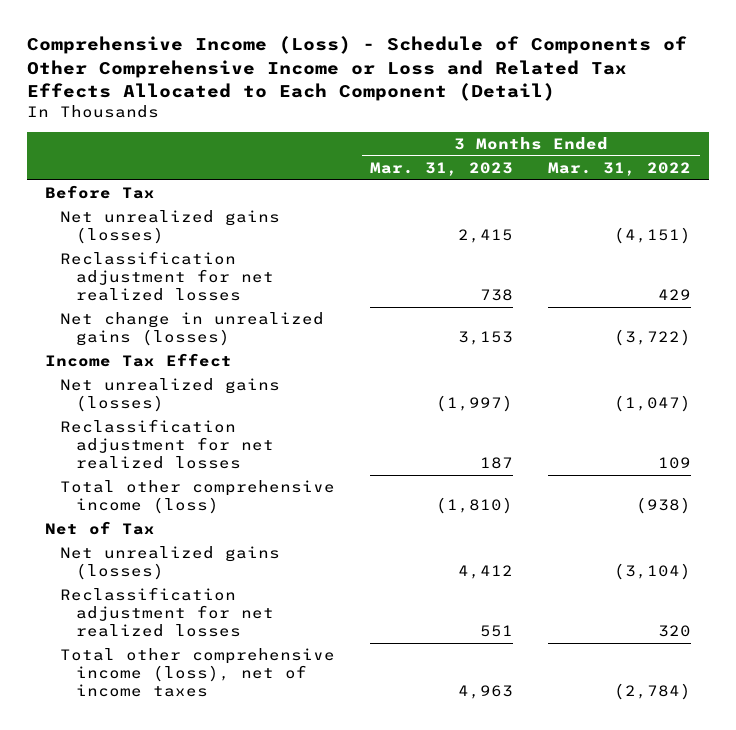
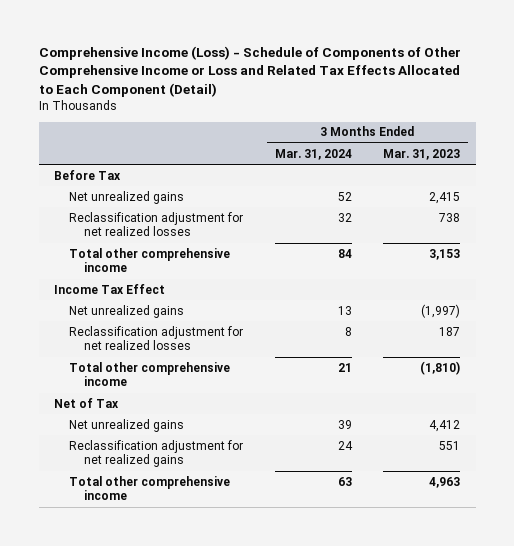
- | 3 Months Ended Mar. 31, 2023 | 3 Months Ended Mar. 31, 2022
+ | 3 Months Ended Mar. 31, 2024 | 3 Months Ended Mar. 31, 2023
- Net unrealized gains (losses) | 2,415 | (4,151)
+ Net unrealized gains | 52 | 2,415
- Net change in unrealized gains (losses) | 3,153 | (3,722)
+ Total other comprehensive income | 84 | 3,153
- Net unrealized gains (losses) | (1,997) | (1,047)
+ Net unrealized gains | 13 | (1,997)
- Total other comprehensive income (loss) | (1,810) | (938)
+ Total other comprehensive income | 21 | (1,810)
- Net unrealized gains (losses) | 4,412 | (3,104)
- Reclassification adjustment for net realized losses | 551 | 320
- Total other comprehensive income (loss), net of income taxes | 4,963 | (2,784)
+ Net unrealized gains | 39 | 4,412
+ Reclassification adjustment for net realized gains | 24 | 551
+ Total other comprehensive income | 63 | 4,963

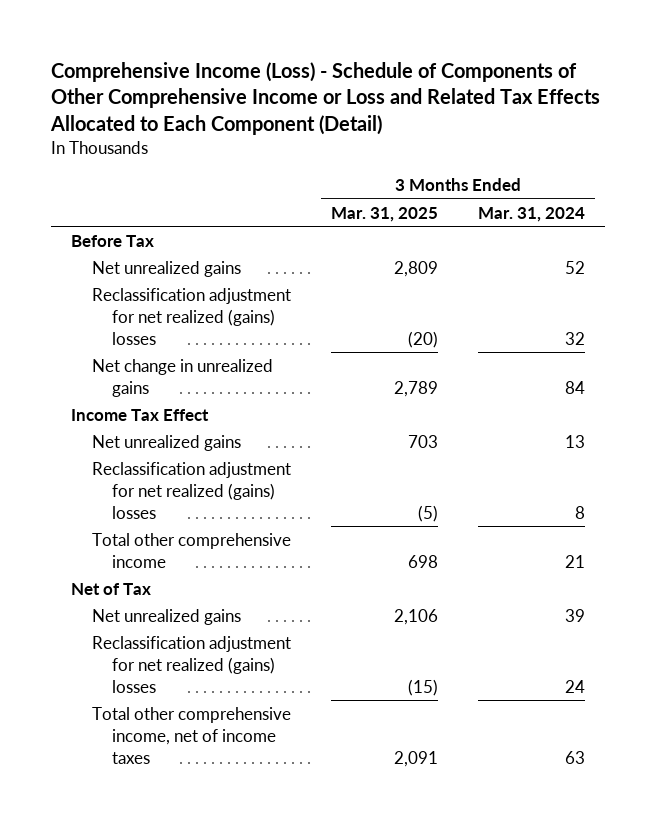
- | 3 Months Ended Mar. 31, 2024 | 3 Months Ended Mar. 31, 2023
+ | 3 Months Ended Mar. 31, 2025 | 3 Months Ended Mar. 31, 2024
- Reclassification adjustment for net realized losses | 32 | 738
- Total other comprehensive income | 84 | 3,153
+ Reclassification adjustment for net realized (gains) losses | (20) | 32
+ Net change in unrealized gains | 2,789 | 84
- Reclassification adjustment for net realized losses | 8 | 187
+ Reclassification adjustment for net realized (gains) losses | (5) | 8
- Reclassification adjustment for net realized gains | 24 | 551
- Total other comprehensive income | 63 | 4,963
+ Reclassification adjustment for net realized (gains) losses | (15) | 24
+ Total other comprehensive income, net of income taxes | 2,091 | 63

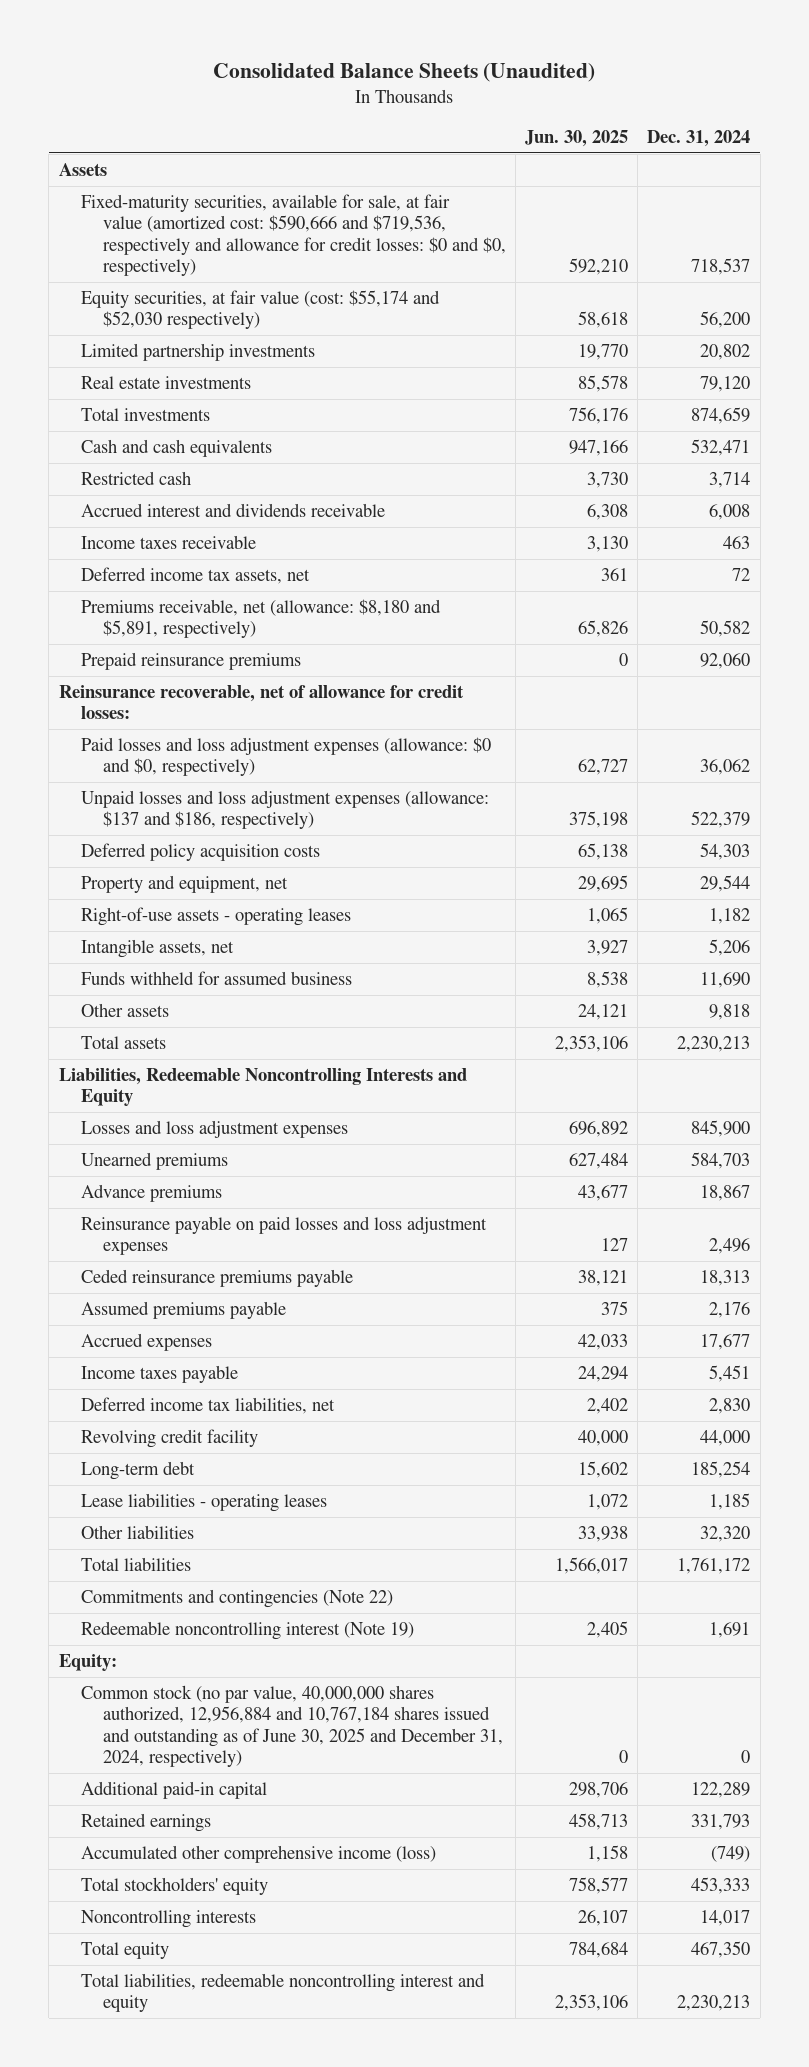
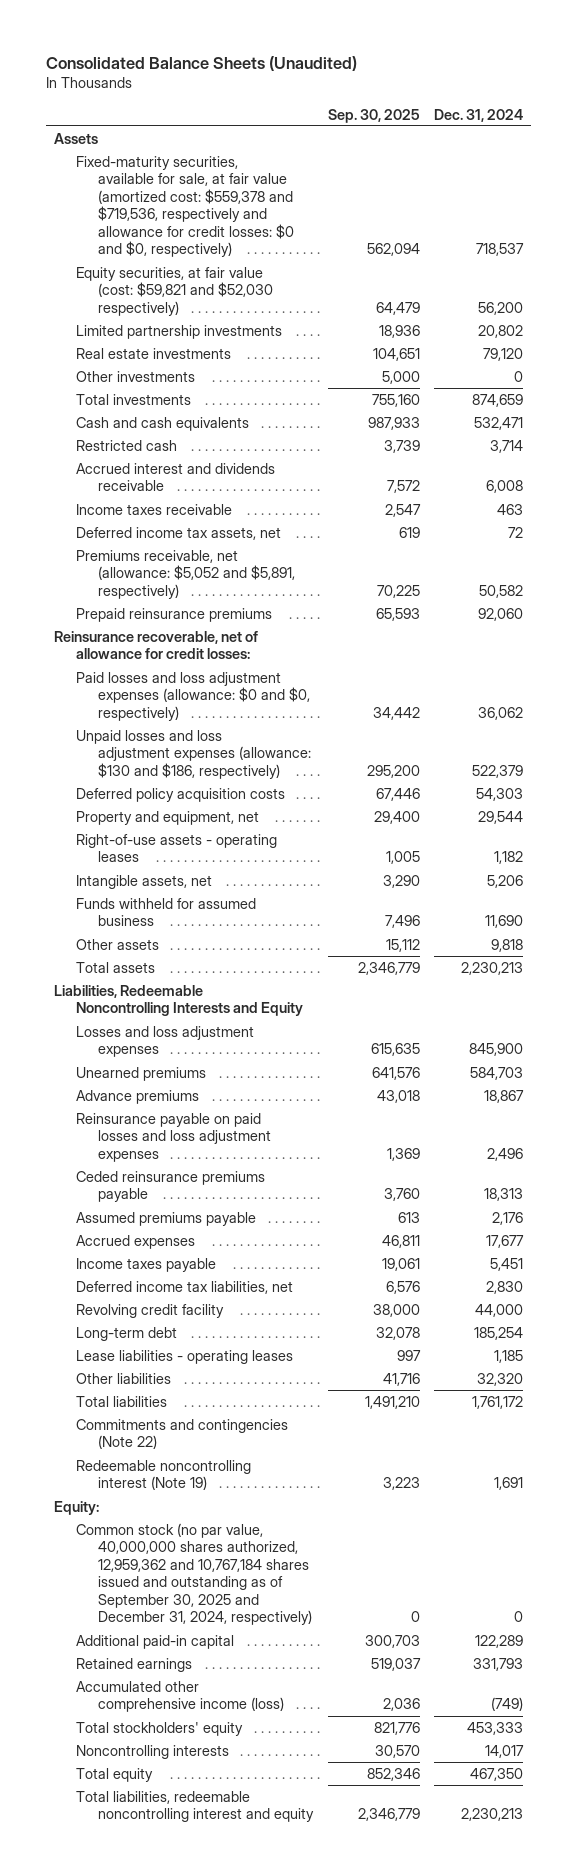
- | Jun. 30, 2025 | Dec. 31, 2024
+ | Sep. 30, 2025 | Dec. 31, 2024
- Fixed-maturity securities, available for sale, at fair value (amortized cost: $590,666 and $719,536, respectively and allowance for credit losses: $0 and $0, respectively) | 592,210 | 718,537
- Equity securities, at fair value (cost: $55,174 and $52,030 respectively) | 58,618 | 56,200
+ Fixed-maturity securities, available for sale, at fair value (amortized cost: $559,378 and $719,536, respectively and allowance for credit losses: $0 and $0, respectively) | 562,094 | 718,537
+ Equity securities, at fair value (cost: $59,821 and $52,030 respectively) | 64,479 | 56,200
+ Other investments | 5,000 | 0
- Premiums receivable, net (allowance: $8,180 and $5,891, respectively) | 65,826 | 50,582
+ Premiums receivable, net (allowance: $5,052 and $5,891, respectively) | 70,225 | 50,582
- Unpaid losses and loss adjustment expenses (allowance: $137 and $186, respectively) | 375,198 | 522,379
+ Unpaid losses and loss adjustment expenses (allowance: $130 and $186, respectively) | 295,200 | 522,379
- Common stock (no par value, 40,000,000 shares authorized, 12,956,884 and 10,767,184 shares issued and outstanding as of June 30, 2025 and December 31, 2024, respectively) | 0 | 0
+ Common stock (no par value, 40,000,000 shares authorized, 12,959,362 and 10,767,184 shares issued and outstanding as of September 30, 2025 and December 31, 2024, respectively) | 0 | 0

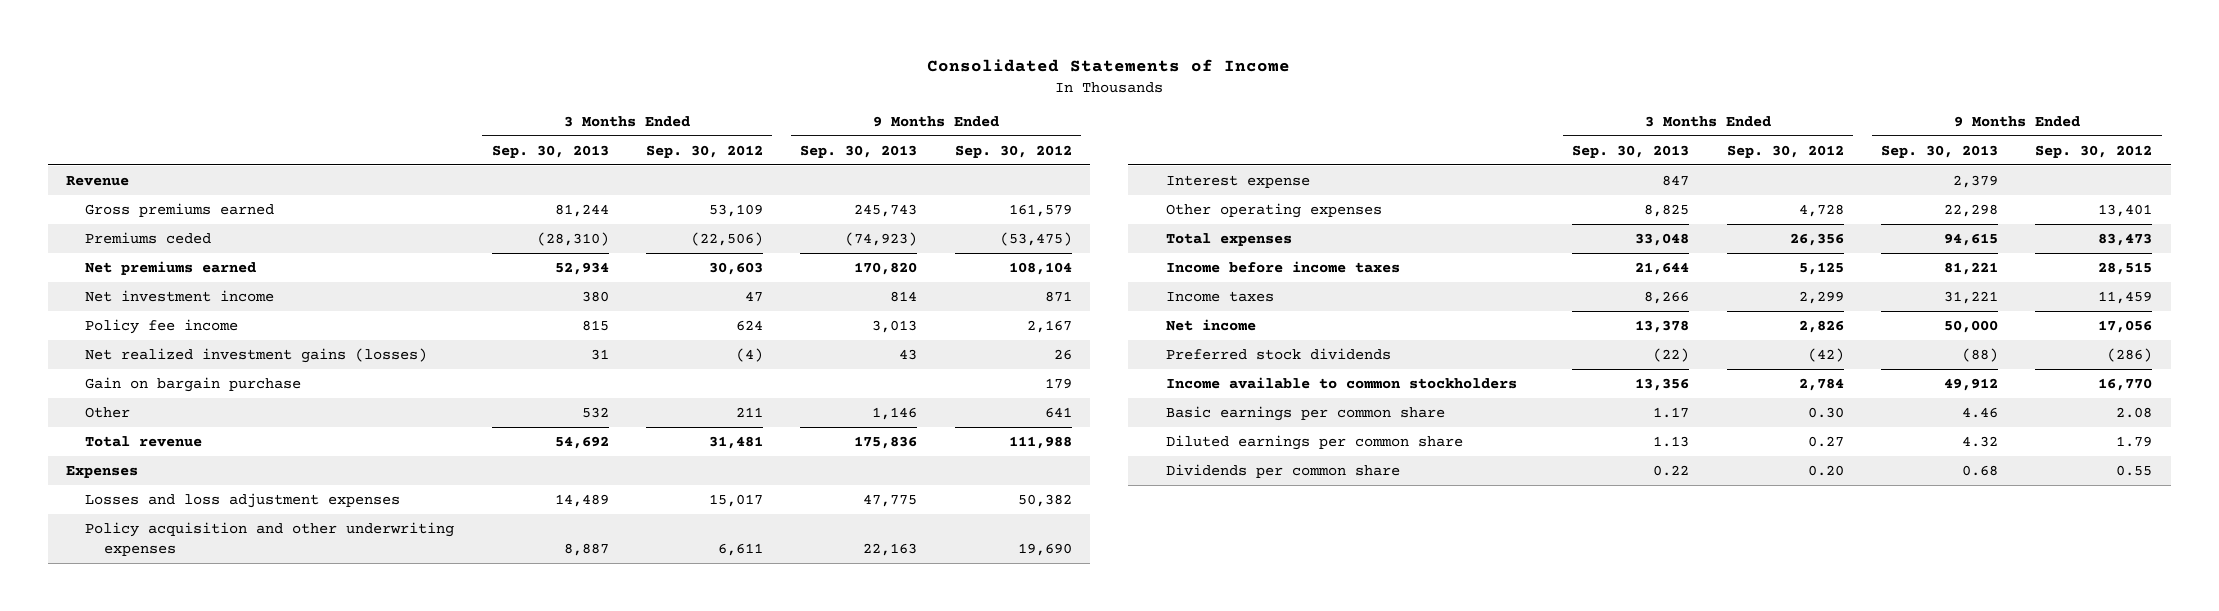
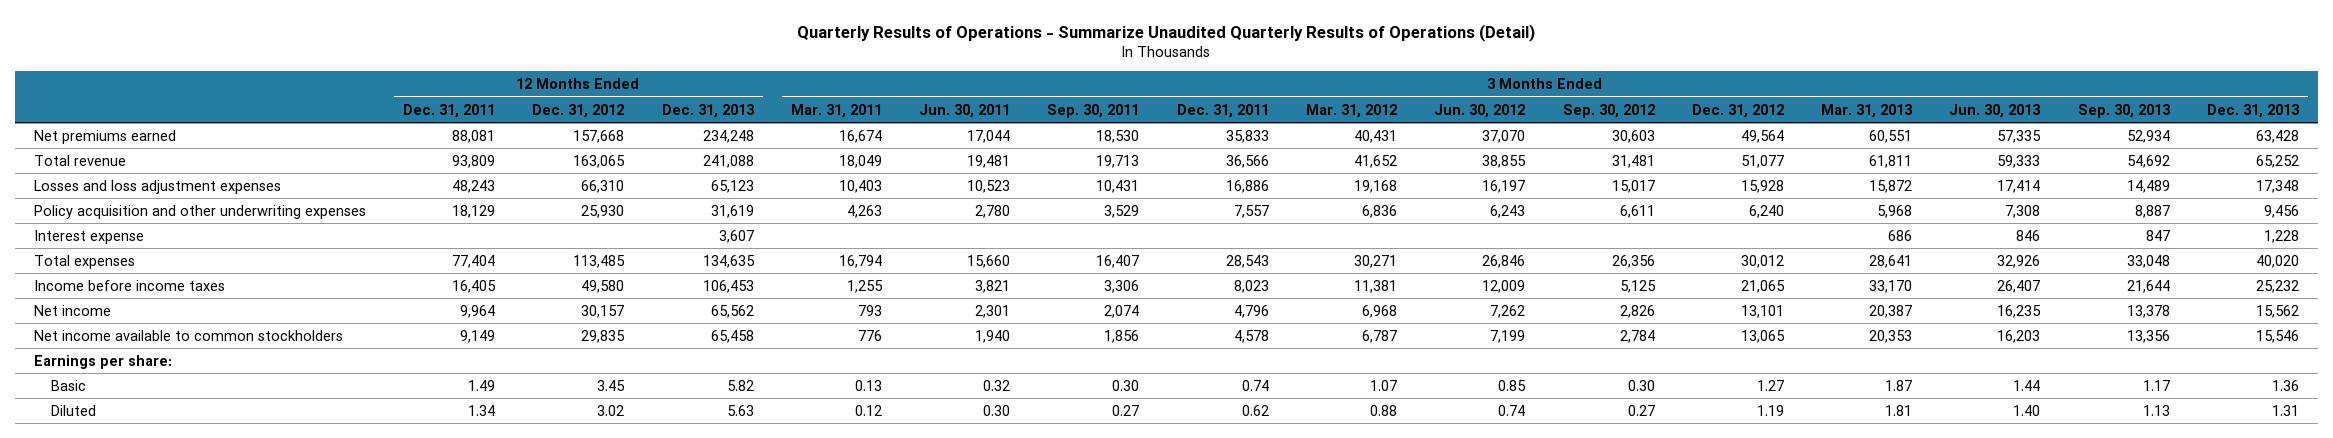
- Consolidated Statements of Income
+ Quarterly Results of Operations - Summarize Unaudited Quarterly Results of Operations (Detail)
- | 3 Months Ended Sep. 30, 2013 | 3 Months Ended Sep. 30, 2012 | 9 Months Ended Sep. 30, 2013 | 9 Months Ended Sep. 30, 2012
+ | 12 Months Ended Dec. 31, 2011 | 12 Months Ended Dec. 31, 2012 | 12 Months Ended Dec. 31, 2013 | 3 Months Ended Mar. 31, 2011 | 3 Months Ended Jun. 30, 2011 | 3 Months Ended Sep. 30, 2011 | 3 Months Ended Dec. 31, 2011 | 3 Months Ended Mar. 31, 2012 | 3 Months Ended Jun. 30, 2012 | 3 Months Ended Sep. 30, 2012 | 3 Months Ended Dec. 31, 2012 | 3 Months Ended Mar. 31, 2013 | 3 Months Ended Jun. 30, 2013 | 3 Months Ended Sep. 30, 2013 | 3 Months Ended Dec. 31, 2013
- Revenue
- Gross premiums earned | 81,244 | 53,109 | 245,743 | 161,579
- Premiums ceded | (28,310) | (22,506) | (74,923) | (53,475)
- Net investment income | 380 | 47 | 814 | 871
- Policy fee income | 815 | 624 | 3,013 | 2,167
- Net realized investment gains (losses) | 31 | (4) | 43 | 26
- Gain on bargain purchase | | | | 179
- Other | 532 | 211 | 1,146 | 641
- Expenses
- Other operating expenses | 8,825 | 4,728 | 22,298 | 13,401
- Income taxes | 8,266 | 2,299 | 31,221 | 11,459
- Preferred stock dividends | (22) | (42) | (88) | (286)
- Income available to common stockholders | 13,356 | 2,784 | 49,912 | 16,770
- Basic earnings per common share | 1.17 | 0.30 | 4.46 | 2.08
- Diluted earnings per common share | 1.13 | 0.27 | 4.32 | 1.79
- Dividends per common share | 0.22 | 0.20 | 0.68 | 0.55
+ Net income available to common stockholders | 9,149 | 29,835 | 65,458 | 776 | 1,940 | 1,856 | 4,578 | 6,787 | 7,199 | 2,784 | 13,065 | 20,353 | 16,203 | 13,356 | 15,546
+ Earnings per share:
+ Basic | 1.49 | 3.45 | 5.82 | 0.13 | 0.32 | 0.30 | 0.74 | 1.07 | 0.85 | 0.30 | 1.27 | 1.87 | 1.44 | 1.17 | 1.36
+ Diluted | 1.34 | 3.02 | 5.63 | 0.12 | 0.30 | 0.27 | 0.62 | 0.88 | 0.74 | 0.27 | 1.19 | 1.81 | 1.40 | 1.13 | 1.31

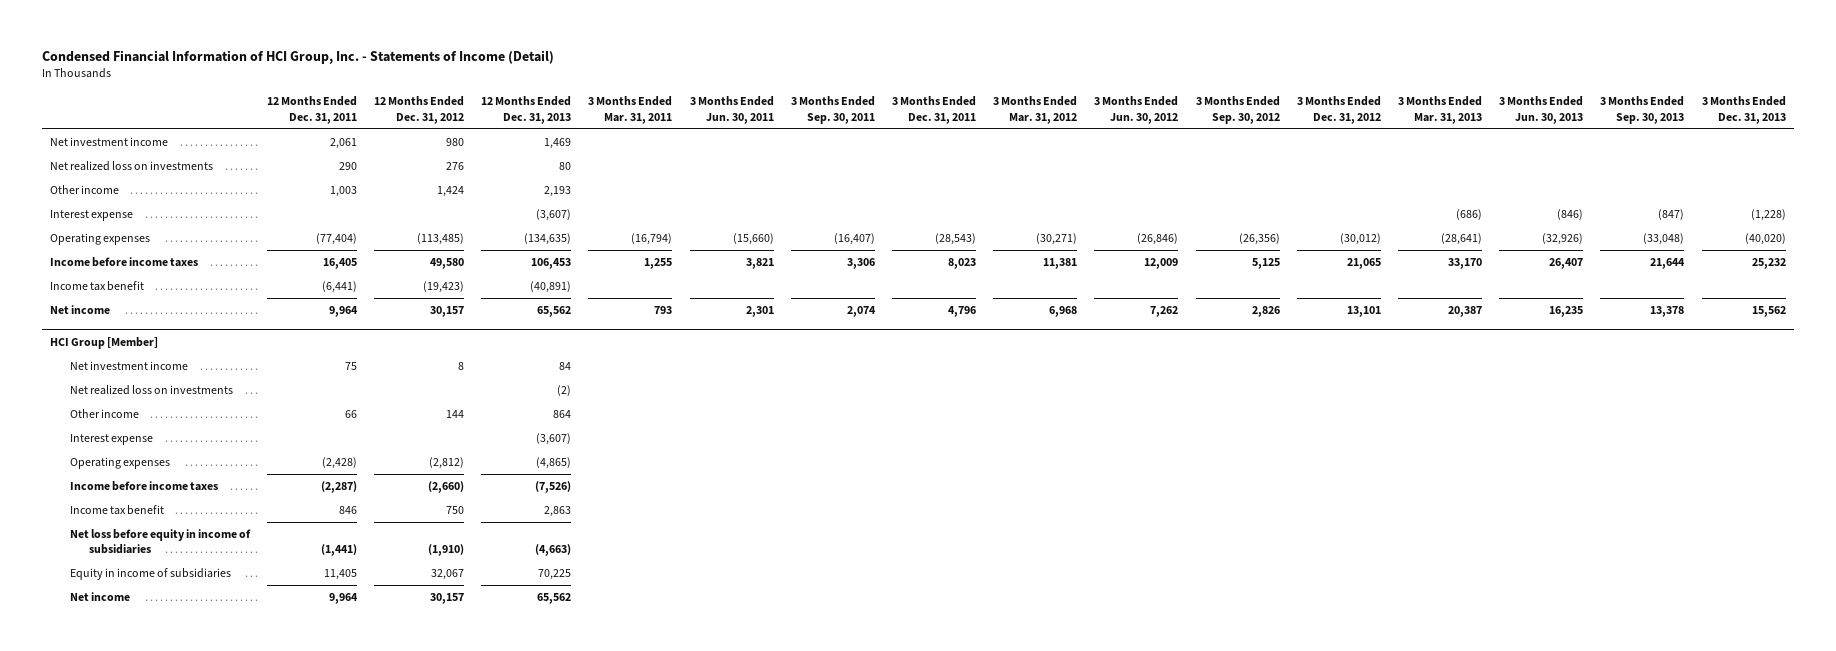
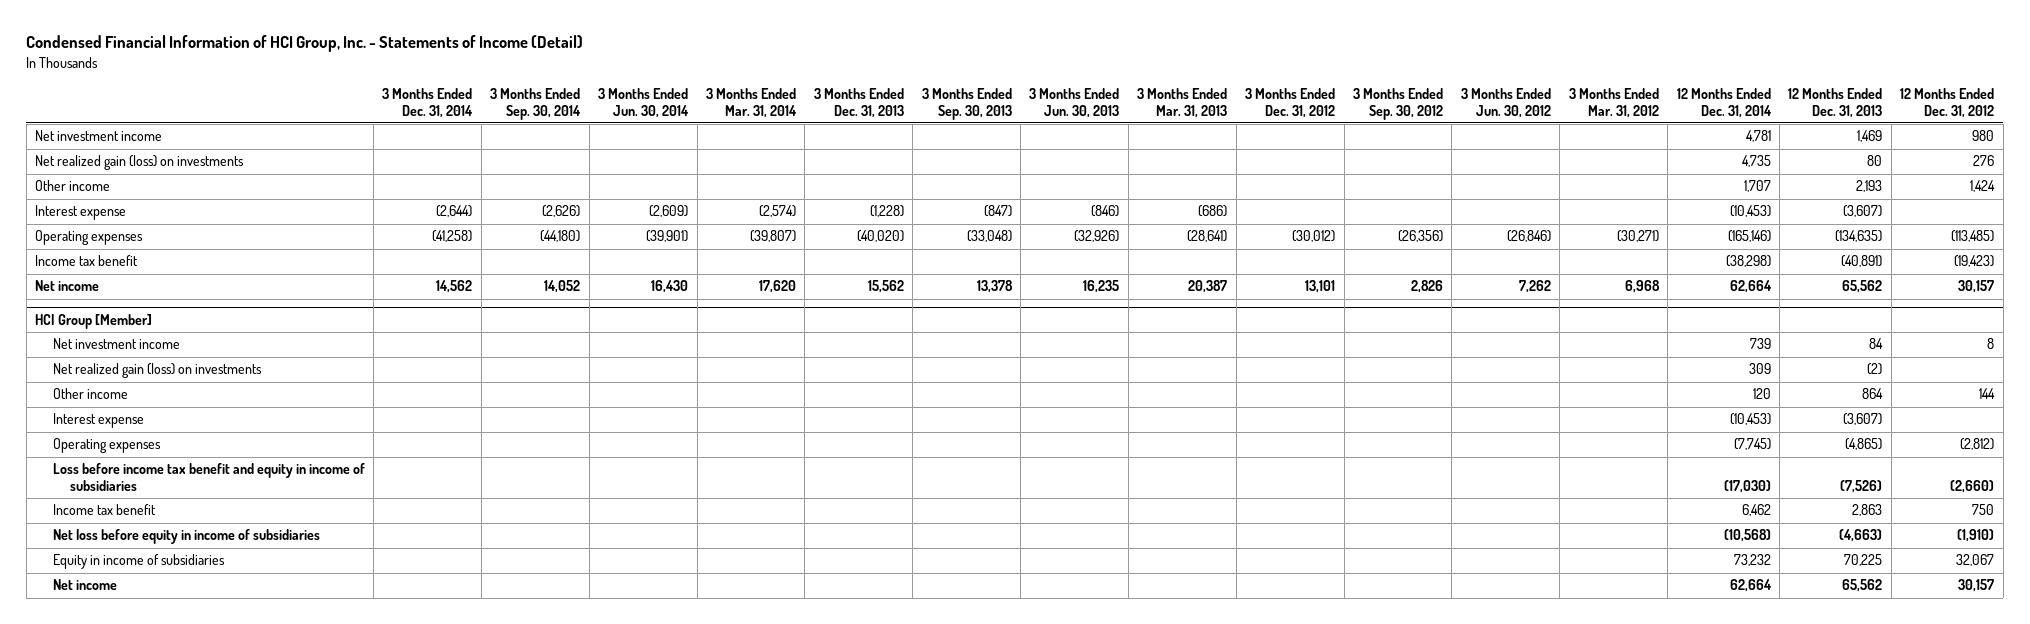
- | 12 Months Ended Dec. 31, 2011 | 12 Months Ended Dec. 31, 2012 | 12 Months Ended Dec. 31, 2013 | 3 Months Ended Mar. 31, 2011 | 3 Months Ended Jun. 30, 2011 | 3 Months Ended Sep. 30, 2011 | 3 Months Ended Dec. 31, 2011 | 3 Months Ended Mar. 31, 2012 | 3 Months Ended Jun. 30, 2012 | 3 Months Ended Sep. 30, 2012 | 3 Months Ended Dec. 31, 2012 | 3 Months Ended Mar. 31, 2013 | 3 Months Ended Jun. 30, 2013 | 3 Months Ended Sep. 30, 2013 | 3 Months Ended Dec. 31, 2013
+ | 3 Months Ended Dec. 31, 2014 | 3 Months Ended Sep. 30, 2014 | 3 Months Ended Jun. 30, 2014 | 3 Months Ended Mar. 31, 2014 | 3 Months Ended Dec. 31, 2013 | 3 Months Ended Sep. 30, 2013 | 3 Months Ended Jun. 30, 2013 | 3 Months Ended Mar. 31, 2013 | 3 Months Ended Dec. 31, 2012 | 3 Months Ended Sep. 30, 2012 | 3 Months Ended Jun. 30, 2012 | 3 Months Ended Mar. 31, 2012 | 12 Months Ended Dec. 31, 2014 | 12 Months Ended Dec. 31, 2013 | 12 Months Ended Dec. 31, 2012
- Net realized loss on investments | 290 | 276 | 80 | | | | | | | | | | | |
+ Net realized gain (loss) on investments | | | | | | | | | | | | | 4,735 | 80 | 276
- Income before income taxes | 16,405 | 49,580 | 106,453 | 1,255 | 3,821 | 3,306 | 8,023 | 11,381 | 12,009 | 5,125 | 21,065 | 33,170 | 26,407 | 21,644 | 25,232
@ HCI Group [Member]
- Net realized loss on investments | | | (2) | | | | | | | | | | | |
+ Net realized gain (loss) on investments | | | | | | | | | | | | | 309 | (2) |
- Income before income taxes | (2,287) | (2,660) | (7,526) | | | | | | | | | | | |
+ Loss before income tax benefit and equity in income of subsidiaries | | | | | | | | | | | | | (17,030) | (7,526) | (2,660)

